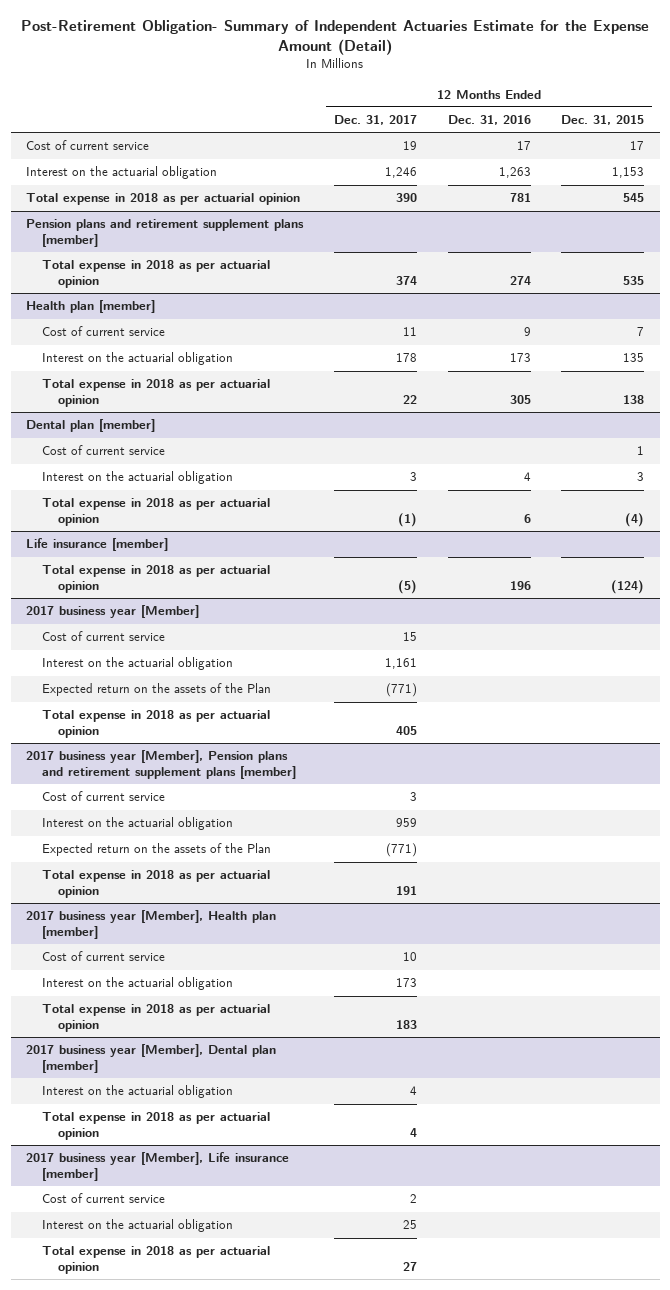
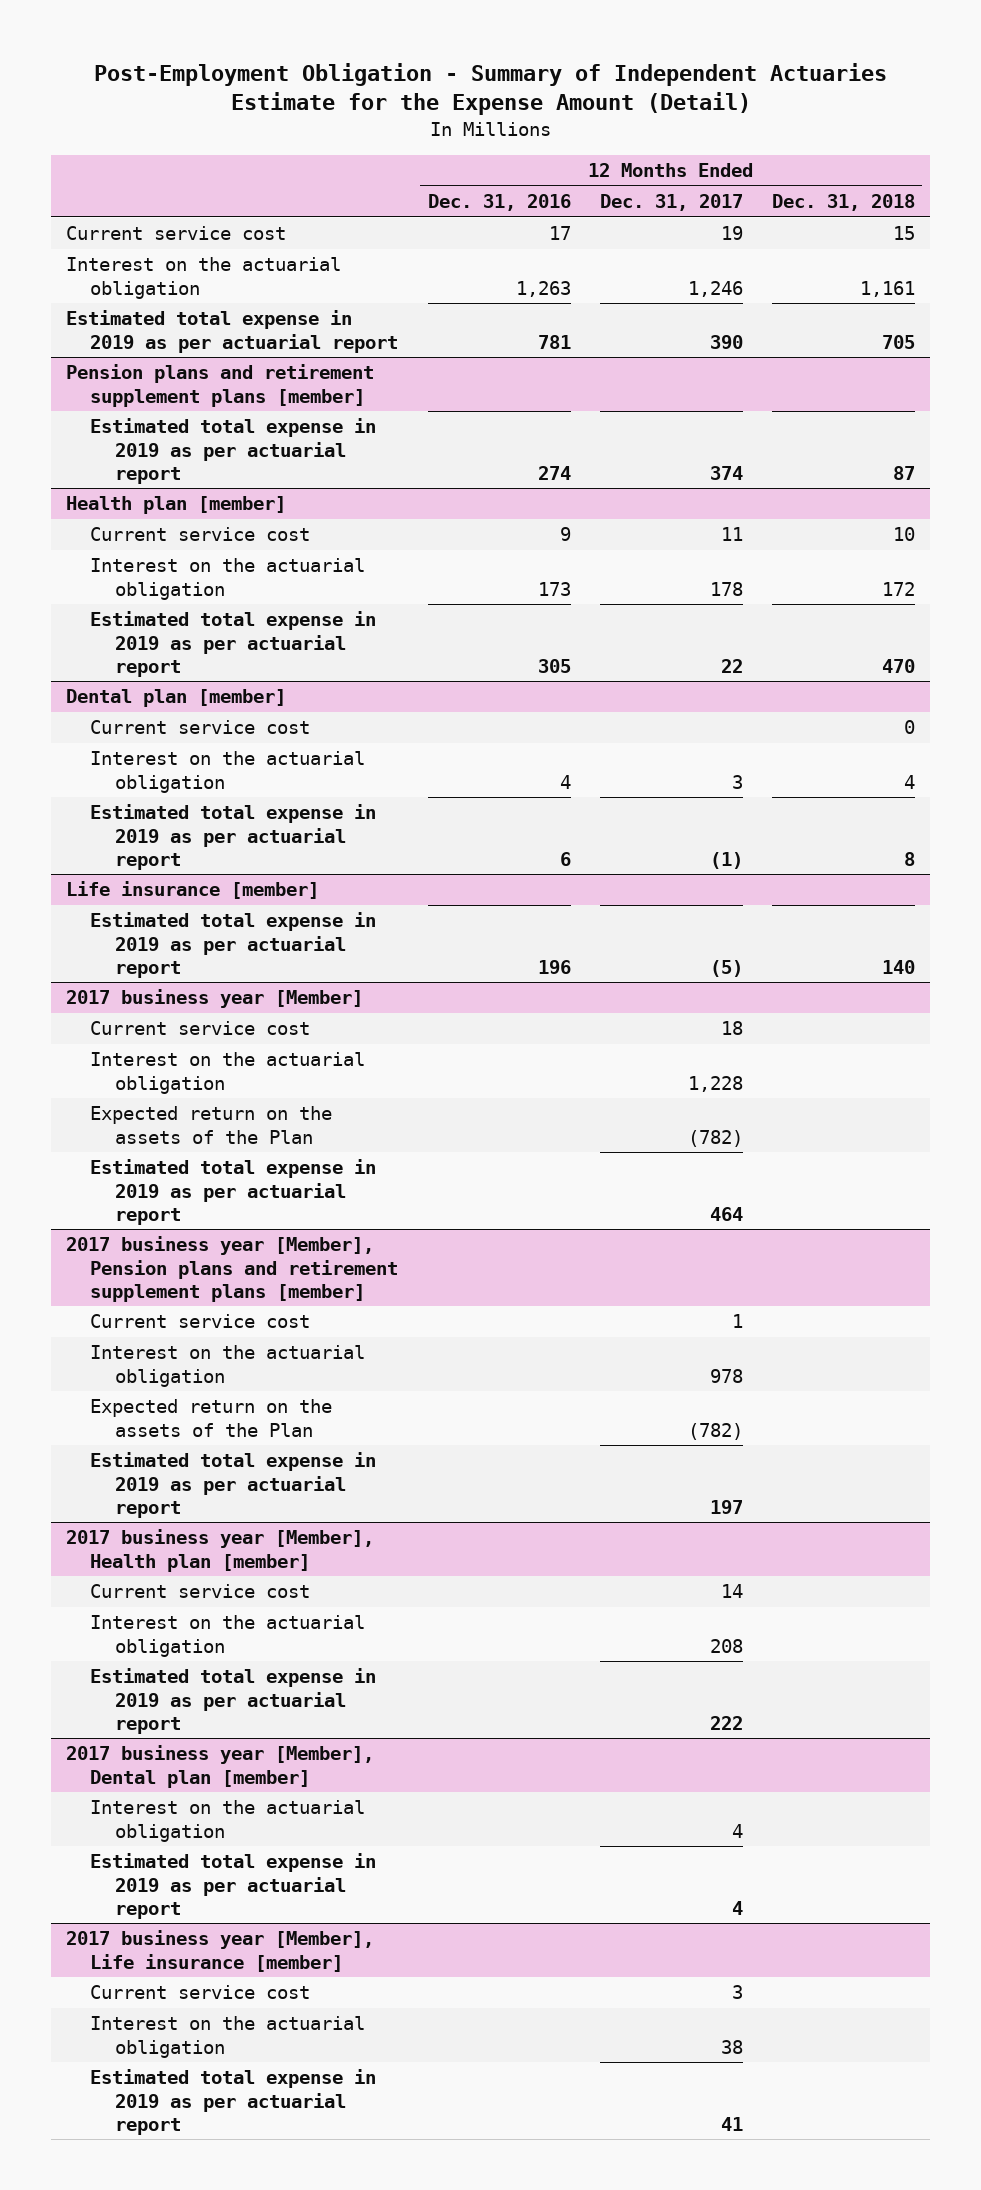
- Post-Retirement Obligation- Summary of Independent Actuaries Estimate for the Expense Amount (Detail)
+ Post-Employment Obligation - Summary of Independent Actuaries Estimate for the Expense Amount (Detail)
- | 12 Months Ended Dec. 31, 2017 | 12 Months Ended Dec. 31, 2016 | 12 Months Ended Dec. 31, 2015
+ | 12 Months Ended Dec. 31, 2016 | 12 Months Ended Dec. 31, 2017 | 12 Months Ended Dec. 31, 2018
- Cost of current service | 19 | 17 | 17
+ Current service cost | 17 | 19 | 15
- Total expense in 2018 as per actuarial opinion | 390 | 781 | 545
+ Estimated total expense in 2019 as per actuarial report | 781 | 390 | 705
@ Pension plans and retirement supplement plans [member]
- Total expense in 2018 as per actuarial opinion | 374 | 274 | 535
+ Estimated total expense in 2019 as per actuarial report | 274 | 374 | 87
@ Health plan [member]
- Cost of current service | 11 | 9 | 7
+ Current service cost | 9 | 11 | 10
- Total expense in 2018 as per actuarial opinion | 22 | 305 | 138
+ Estimated total expense in 2019 as per actuarial report | 305 | 22 | 470
@ Dental plan [member]
- Cost of current service | | | 1
+ Current service cost | | | 0
- Total expense in 2018 as per actuarial opinion | (1) | 6 | (4)
+ Estimated total expense in 2019 as per actuarial report | 6 | (1) | 8
@ Life insurance [member]
- Total expense in 2018 as per actuarial opinion | (5) | 196 | (124)
+ Estimated total expense in 2019 as per actuarial report | 196 | (5) | 140
@ 2017 business year [Member]
- Cost of current service | 15 | |
- Interest on the actuarial obligation | 1,161 | |
- Expected return on the assets of the Plan | (771) | |
- Total expense in 2018 as per actuarial opinion | 405 | |
+ Current service cost | | 18 |
+ Interest on the actuarial obligation | | 1,228 |
+ Expected return on the assets of the Plan | | (782) |
+ Estimated total expense in 2019 as per actuarial report | | 464 |
@ 2017 business year [Member], Pension plans and retirement supplement plans [member]
- Cost of current service | 3 | |
- Interest on the actuarial obligation | 959 | |
- Expected return on the assets of the Plan | (771) | |
- Total expense in 2018 as per actuarial opinion | 191 | |
+ Current service cost | | 1 |
+ Interest on the actuarial obligation | | 978 |
+ Expected return on the assets of the Plan | | (782) |
+ Estimated total expense in 2019 as per actuarial report | | 197 |
@ 2017 business year [Member], Health plan [member]
- Cost of current service | 10 | |
- Interest on the actuarial obligation | 173 | |
- Total expense in 2018 as per actuarial opinion | 183 | |
+ Current service cost | | 14 |
+ Interest on the actuarial obligation | | 208 |
+ Estimated total expense in 2019 as per actuarial report | | 222 |
@ 2017 business year [Member], Dental plan [member]
- Total expense in 2018 as per actuarial opinion | 4 | |
+ Estimated total expense in 2019 as per actuarial report | | 4 |
@ 2017 business year [Member], Life insurance [member]
- Cost of current service | 2 | |
- Interest on the actuarial obligation | 25 | |
- Total expense in 2018 as per actuarial opinion | 27 | |
+ Current service cost | | 3 |
+ Interest on the actuarial obligation | | 38 |
+ Estimated total expense in 2019 as per actuarial report | | 41 |

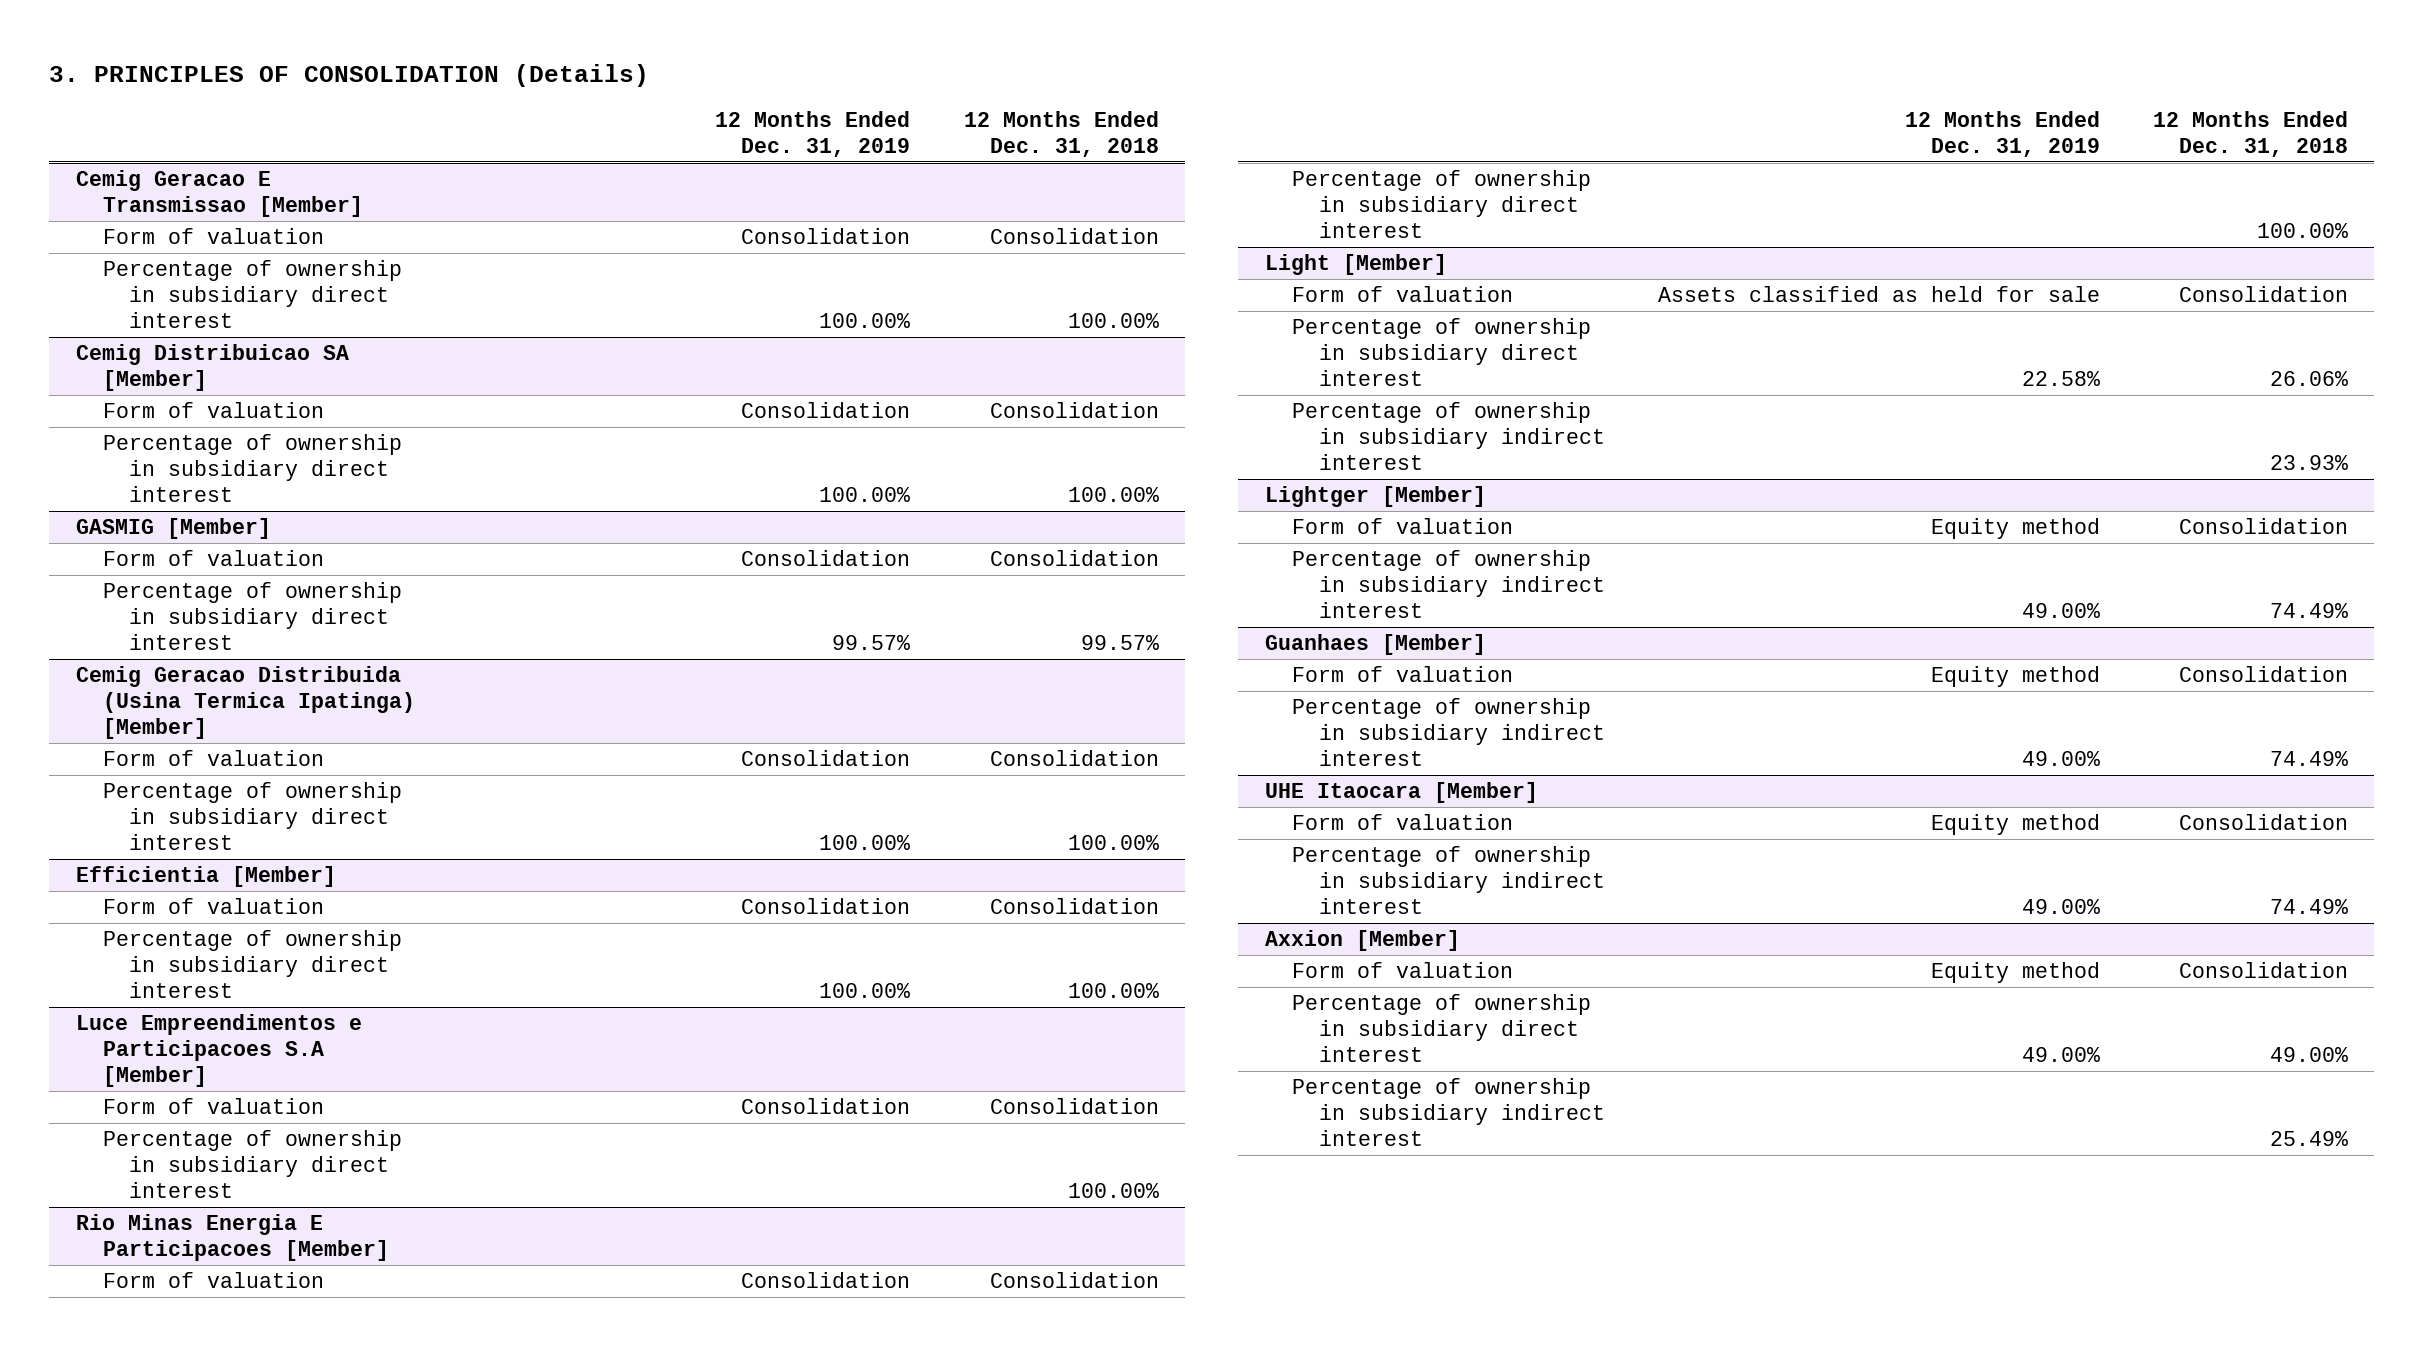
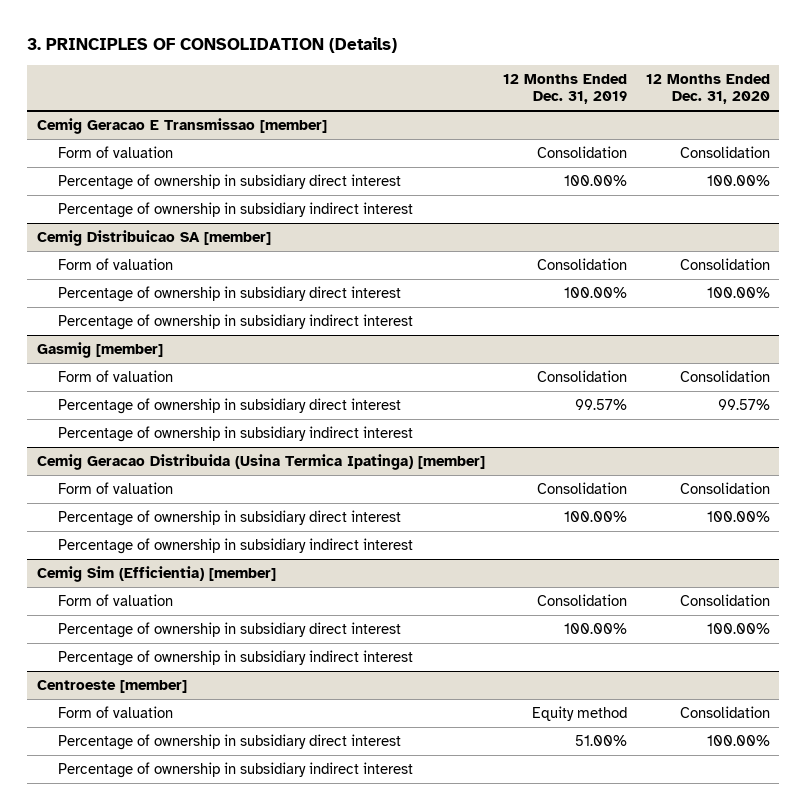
- | 12 Months Ended Dec. 31, 2019 | 12 Months Ended Dec. 31, 2018
+ | 12 Months Ended Dec. 31, 2019 | 12 Months Ended Dec. 31, 2020
- Cemig Geracao E Transmissao [Member]
+ Cemig Geracao E Transmissao [member]
- Cemig Distribuicao SA [Member]
+ Percentage of ownership in subsidiary indirect interest
+ Cemig Distribuicao SA [member]
- GASMIG [Member]
+ Percentage of ownership in subsidiary indirect interest
+ Gasmig [member]
- Cemig Geracao Distribuida (Usina Termica Ipatinga) [Member]
+ Percentage of ownership in subsidiary indirect interest
+ Cemig Geracao Distribuida (Usina Termica Ipatinga) [member]
- Efficientia [Member]
+ Percentage of ownership in subsidiary indirect interest
+ Cemig Sim (Efficientia) [member]
- Luce Empreendimentos e Participacoes S.A [Member]
- Form of valuation | Consolidation | Consolidation
- Percentage of ownership in subsidiary direct interest | | 100.00%
- Rio Minas Energia E Participacoes [Member]
- Form of valuation | Consolidation | Consolidation
- Percentage of ownership in subsidiary direct interest | | 100.00%
- Light [Member]
- Form of valuation | Assets classified as held for sale | Consolidation
- Percentage of ownership in subsidiary direct interest | 22.58% | 26.06%
- Lightger [Member]
- Form of valuation | Equity method | Consolidation
- Percentage of ownership in subsidiary indirect interest | 49.00% | 74.49%
- Guanhaes [Member]
- Form of valuation | Equity method | Consolidation
- Percentage of ownership in subsidiary indirect interest | 49.00% | 74.49%
- UHE Itaocara [Member]
- Form of valuation | Equity method | Consolidation
- Percentage of ownership in subsidiary indirect interest | 49.00% | 74.49%
- Axxion [Member]
+ Centroeste [member]
- Percentage of ownership in subsidiary direct interest | 49.00% | 49.00%
+ Percentage of ownership in subsidiary direct interest | 51.00% | 100.00%

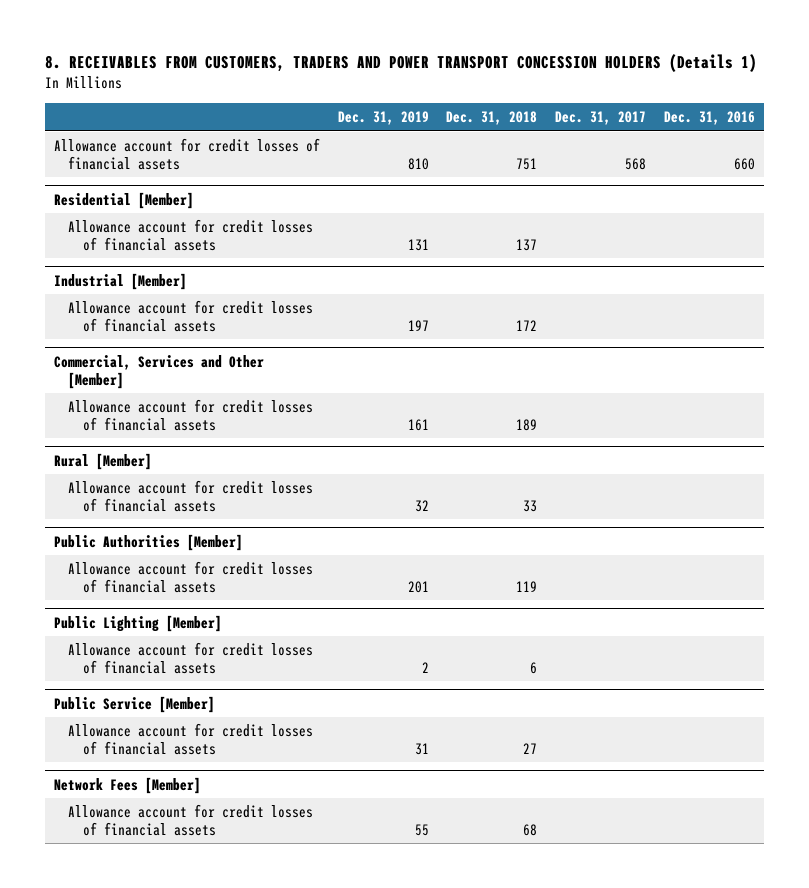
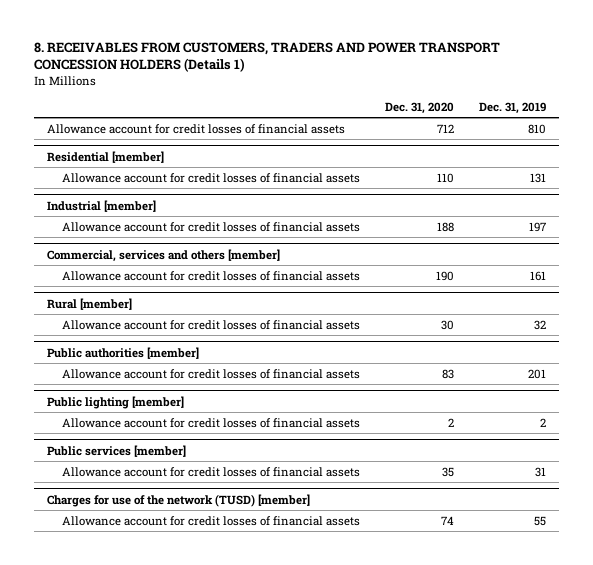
- | Dec. 31, 2019 | Dec. 31, 2018 | Dec. 31, 2017 | Dec. 31, 2016
+ | Dec. 31, 2020 | Dec. 31, 2019
- Residential [Member]
+ Residential [member]
- Industrial [Member]
+ Industrial [member]
- Commercial, Services and Other [Member]
+ Commercial, services and others [member]
- Rural [Member]
+ Rural [member]
- Public Authorities [Member]
+ Public authorities [member]
- Public Lighting [Member]
+ Public lighting [member]
- Public Service [Member]
+ Public services [member]
- Network Fees [Member]
+ Charges for use of the network (TUSD) [member]

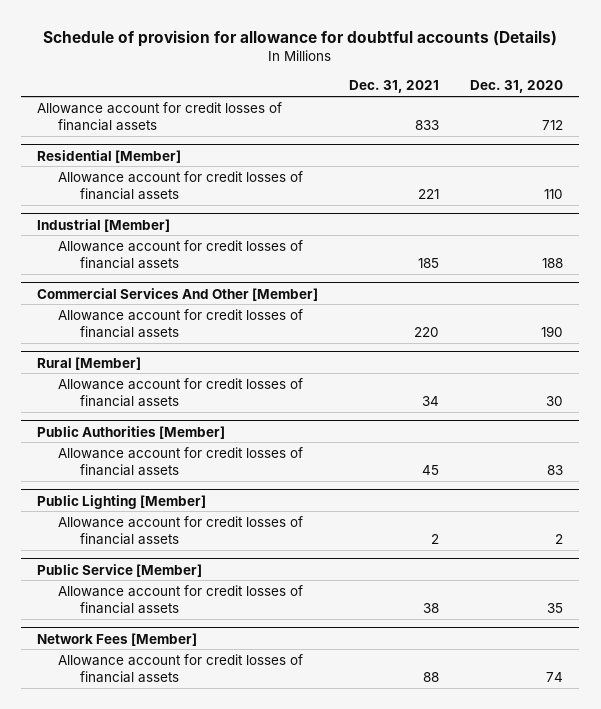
- 8. RECEIVABLES FROM CUSTOMERS, TRADERS AND POWER TRANSPORT CONCESSION HOLDERS (Details 1)
+ Schedule of provision for allowance for doubtful accounts (Details)
- | Dec. 31, 2020 | Dec. 31, 2019
+ | Dec. 31, 2021 | Dec. 31, 2020
- Residential [member]
+ Residential [Member]
- Industrial [member]
+ Industrial [Member]
- Commercial, services and others [member]
+ Commercial Services And Other [Member]
- Rural [member]
+ Rural [Member]
- Public authorities [member]
+ Public Authorities [Member]
- Public lighting [member]
+ Public Lighting [Member]
- Public services [member]
+ Public Service [Member]
- Charges for use of the network (TUSD) [member]
+ Network Fees [Member]

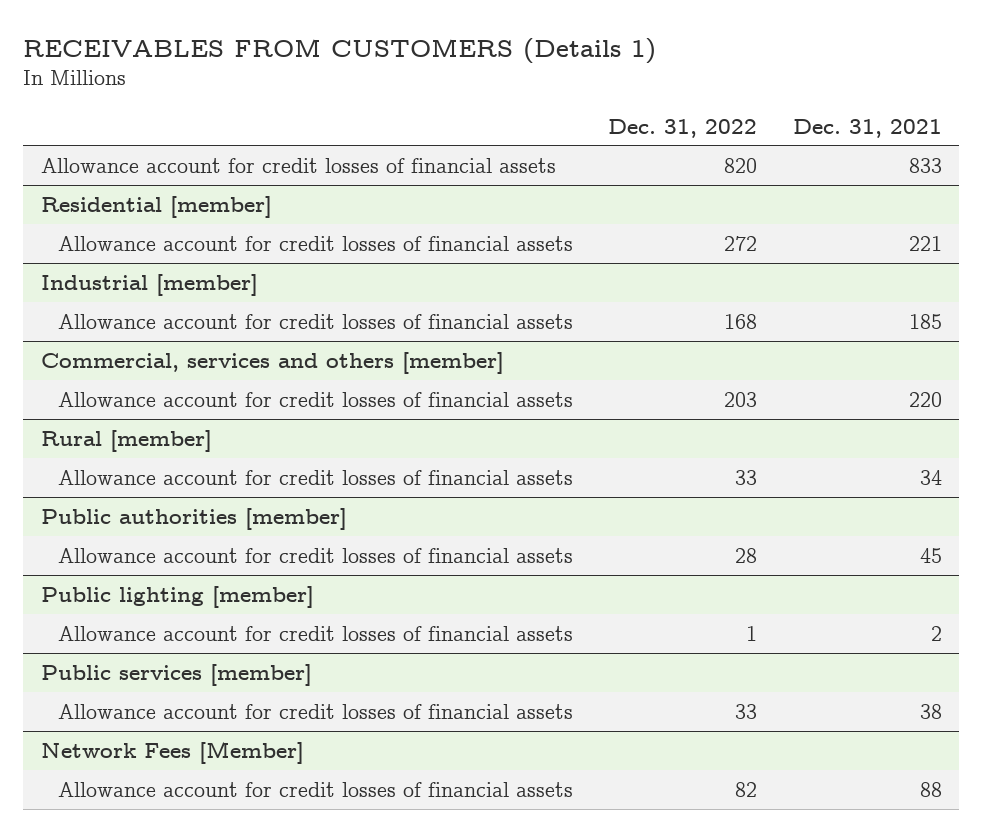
- Schedule of provision for allowance for doubtful accounts (Details)
+ RECEIVABLES FROM CUSTOMERS (Details 1)
- | Dec. 31, 2021 | Dec. 31, 2020
+ | Dec. 31, 2022 | Dec. 31, 2021
- Residential [Member]
+ Residential [member]
- Industrial [Member]
+ Industrial [member]
- Commercial Services And Other [Member]
+ Commercial, services and others [member]
- Rural [Member]
+ Rural [member]
- Public Authorities [Member]
+ Public authorities [member]
- Public Lighting [Member]
+ Public lighting [member]
- Public Service [Member]
+ Public services [member]

